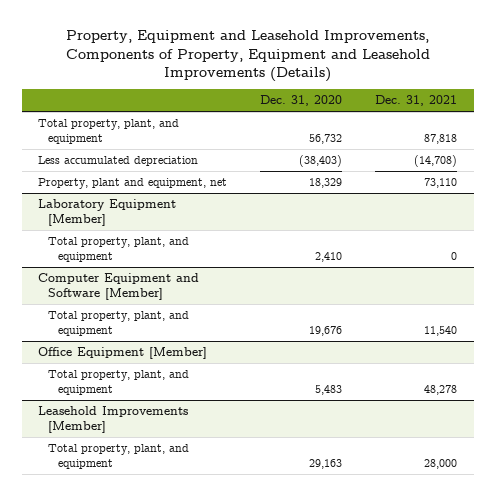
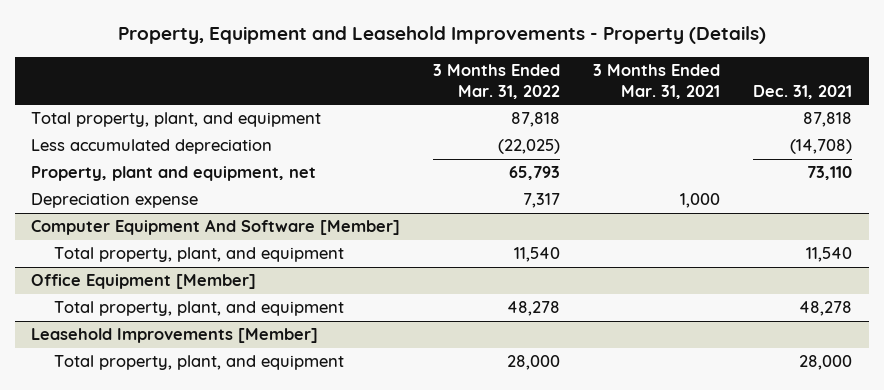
- Property, Equipment and Leasehold Improvements, Components of Property, Equipment and Leasehold Improvements (Details)
+ Property, Equipment and Leasehold Improvements - Property (Details)
- | Dec. 31, 2020 | Dec. 31, 2021
+ | 3 Months Ended Mar. 31, 2022 | 3 Months Ended Mar. 31, 2021 | Dec. 31, 2021
- Laboratory Equipment [Member]
- Total property, plant, and equipment | 2,410 | 0
- Computer Equipment and Software [Member]
+ Depreciation expense | 7,317 | 1,000 |
+ Computer Equipment And Software [Member]

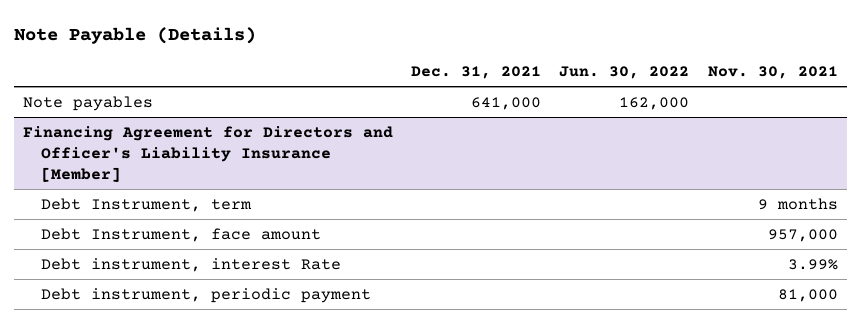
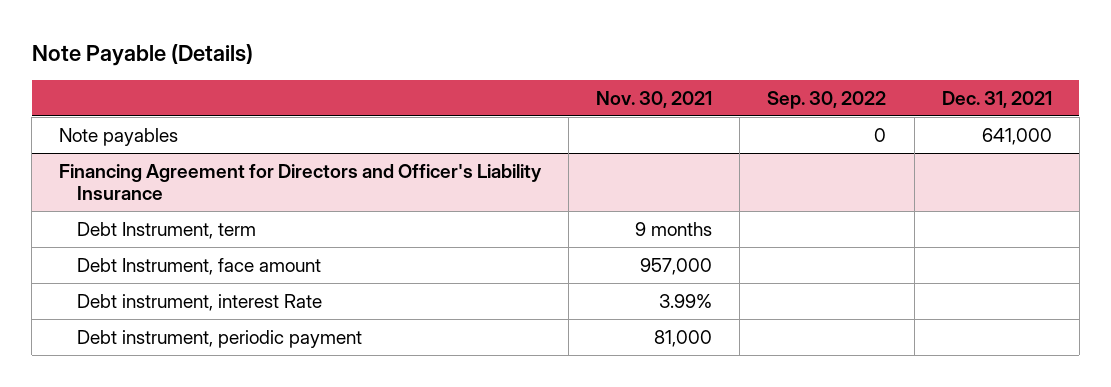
- | Dec. 31, 2021 | Jun. 30, 2022 | Nov. 30, 2021
+ | Nov. 30, 2021 | Sep. 30, 2022 | Dec. 31, 2021
- Financing Agreement for Directors and Officer's Liability Insurance [Member]
+ Financing Agreement for Directors and Officer's Liability Insurance

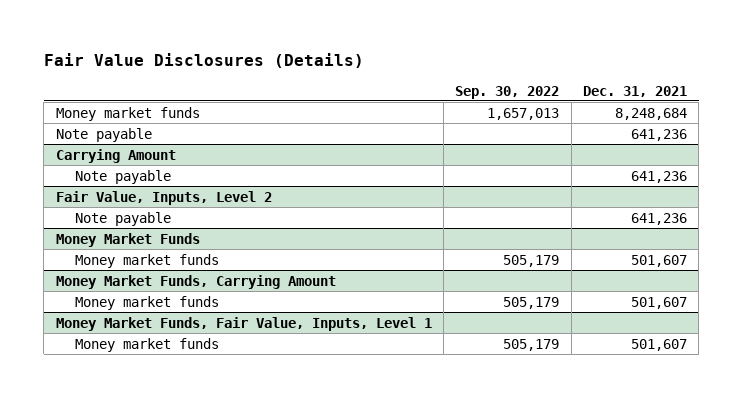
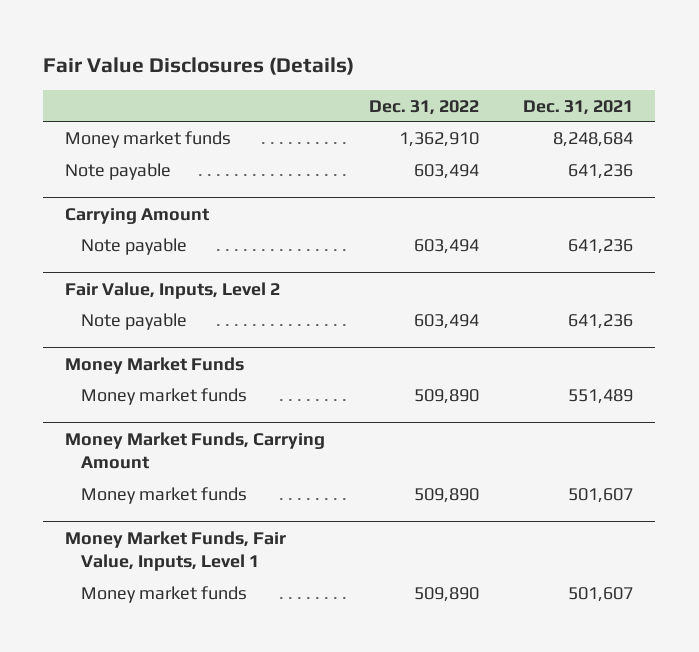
- | Sep. 30, 2022 | Dec. 31, 2021
+ | Dec. 31, 2022 | Dec. 31, 2021
@ Money Market Funds
- Money market funds | 505,179 | 501,607
+ Money market funds | 509,890 | 551,489

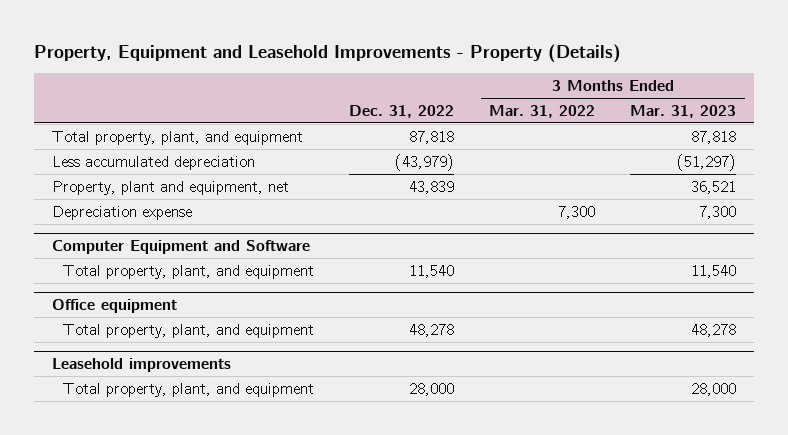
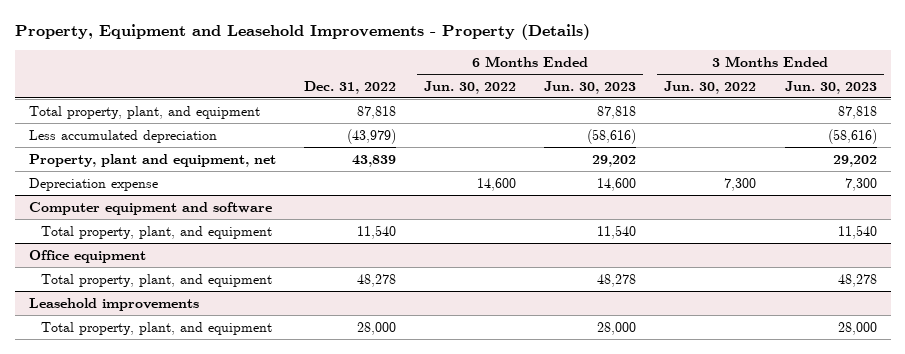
- | Dec. 31, 2022 | 3 Months Ended Mar. 31, 2022 | 3 Months Ended Mar. 31, 2023
+ | Dec. 31, 2022 | 6 Months Ended Jun. 30, 2022 | 6 Months Ended Jun. 30, 2023 | 3 Months Ended Jun. 30, 2022 | 3 Months Ended Jun. 30, 2023
- Computer Equipment and Software
+ Computer equipment and software

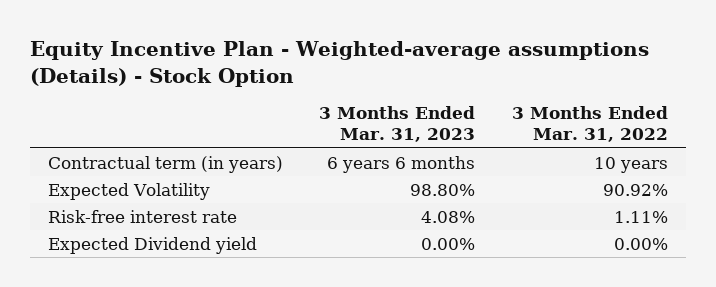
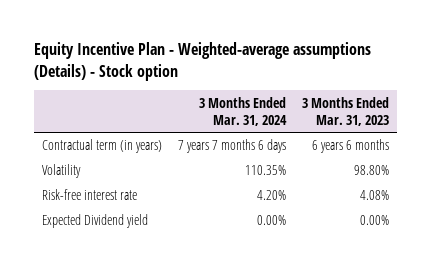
- Equity Incentive Plan - Weighted-average assumptions (Details) - Stock Option
+ Equity Incentive Plan - Weighted-average assumptions (Details) - Stock option
- | 3 Months Ended Mar. 31, 2023 | 3 Months Ended Mar. 31, 2022
+ | 3 Months Ended Mar. 31, 2024 | 3 Months Ended Mar. 31, 2023
- Expected Volatility | 98.80% | 90.92%
+ Volatility | 110.35% | 98.80%

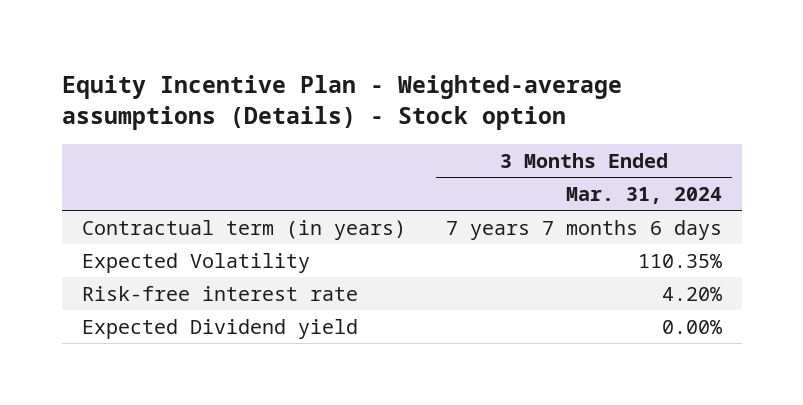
- | 3 Months Ended Mar. 31, 2024 | 3 Months Ended Mar. 31, 2023
+ | 3 Months Ended Mar. 31, 2024
- Volatility | 110.35% | 98.80%
+ Expected Volatility | 110.35%

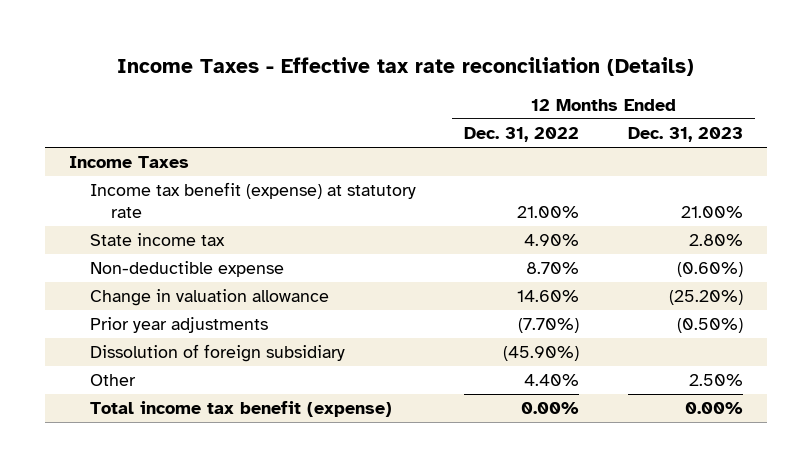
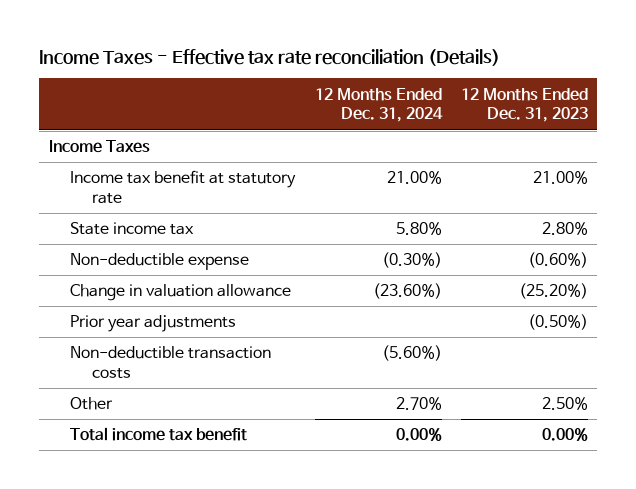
- | 12 Months Ended Dec. 31, 2022 | 12 Months Ended Dec. 31, 2023
+ | 12 Months Ended Dec. 31, 2024 | 12 Months Ended Dec. 31, 2023
- Income tax benefit (expense) at statutory rate | 21.00% | 21.00%
+ Income tax benefit at statutory rate | 21.00% | 21.00%
- Dissolution of foreign subsidiary | (45.90%) |
+ Non-deductible transaction costs | (5.60%) |
- Total income tax benefit (expense) | 0.00% | 0.00%
+ Total income tax benefit | 0.00% | 0.00%

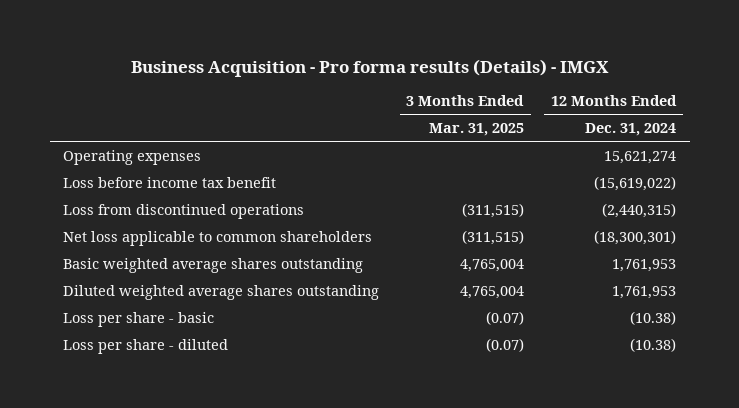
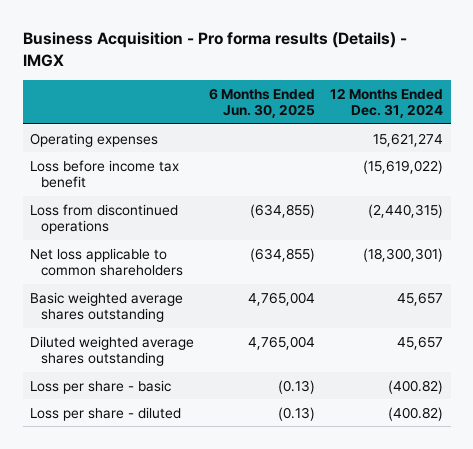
- | 3 Months Ended Mar. 31, 2025 | 12 Months Ended Dec. 31, 2024
+ | 6 Months Ended Jun. 30, 2025 | 12 Months Ended Dec. 31, 2024
- Basic weighted average shares outstanding | 4,765,004 | 1,761,953
- Diluted weighted average shares outstanding | 4,765,004 | 1,761,953
- Loss per share - basic | (0.07) | (10.38)
- Loss per share - diluted | (0.07) | (10.38)
+ Basic weighted average shares outstanding | 4,765,004 | 45,657
+ Diluted weighted average shares outstanding | 4,765,004 | 45,657
+ Loss per share - basic | (0.13) | (400.82)
+ Loss per share - diluted | (0.13) | (400.82)

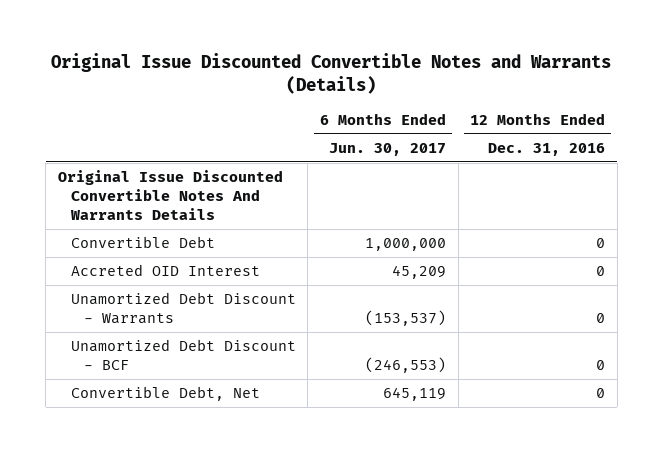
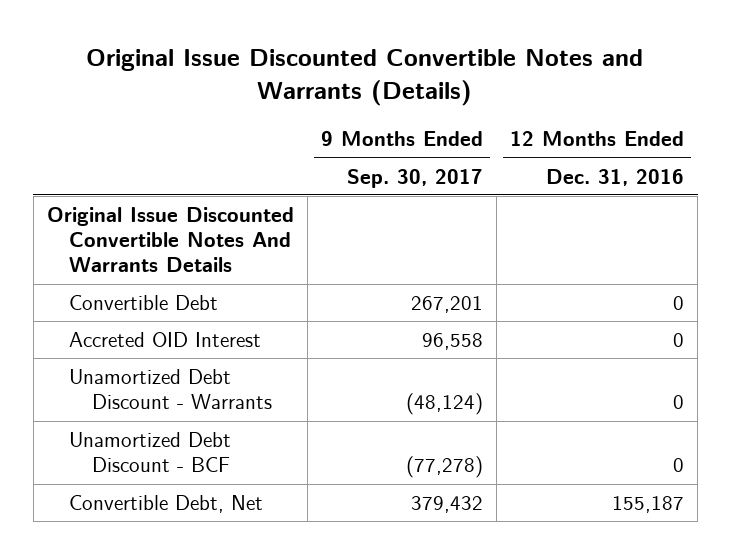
- | 6 Months Ended Jun. 30, 2017 | 12 Months Ended Dec. 31, 2016
+ | 9 Months Ended Sep. 30, 2017 | 12 Months Ended Dec. 31, 2016
- Convertible Debt, Net | 645,119 | 0
+ Convertible Debt, Net | 379,432 | 155,187

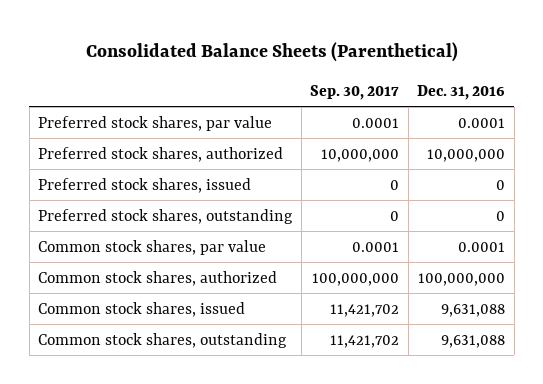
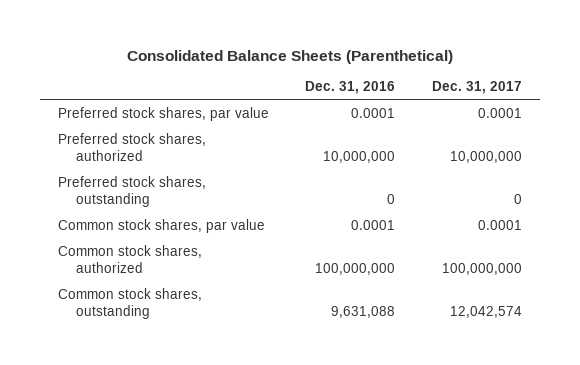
- | Sep. 30, 2017 | Dec. 31, 2016
+ | Dec. 31, 2016 | Dec. 31, 2017
- Preferred stock shares, issued | 0 | 0
- Common stock shares, issued | 11,421,702 | 9,631,088

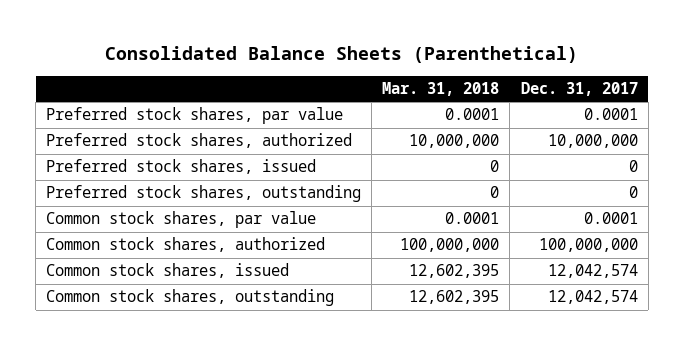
- | Dec. 31, 2016 | Dec. 31, 2017
+ | Mar. 31, 2018 | Dec. 31, 2017
+ Preferred stock shares, issued | 0 | 0
+ Common stock shares, issued | 12,602,395 | 12,042,574

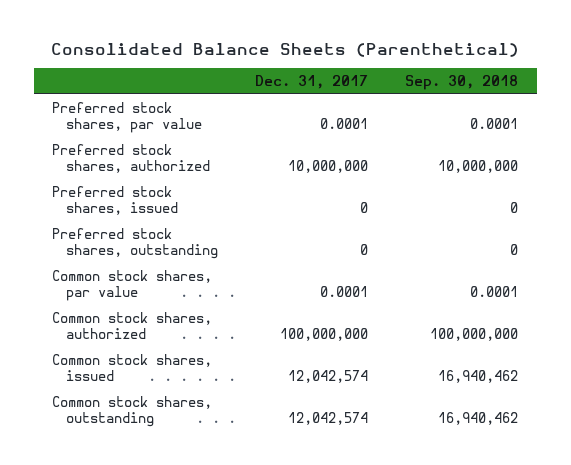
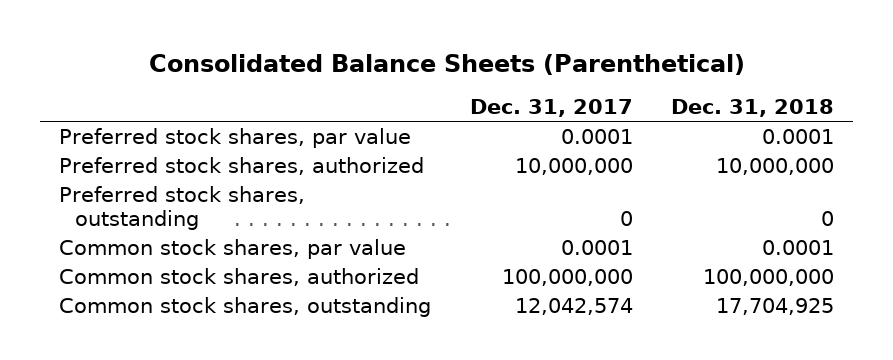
- | Dec. 31, 2017 | Sep. 30, 2018
+ | Dec. 31, 2017 | Dec. 31, 2018
- Preferred stock shares, issued | 0 | 0
- Common stock shares, issued | 12,042,574 | 16,940,462

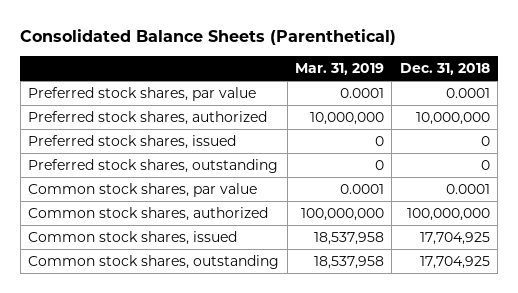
- | Dec. 31, 2017 | Dec. 31, 2018
+ | Mar. 31, 2019 | Dec. 31, 2018
+ Preferred stock shares, issued | 0 | 0
+ Common stock shares, issued | 18,537,958 | 17,704,925

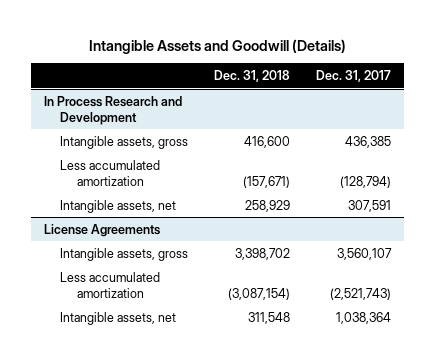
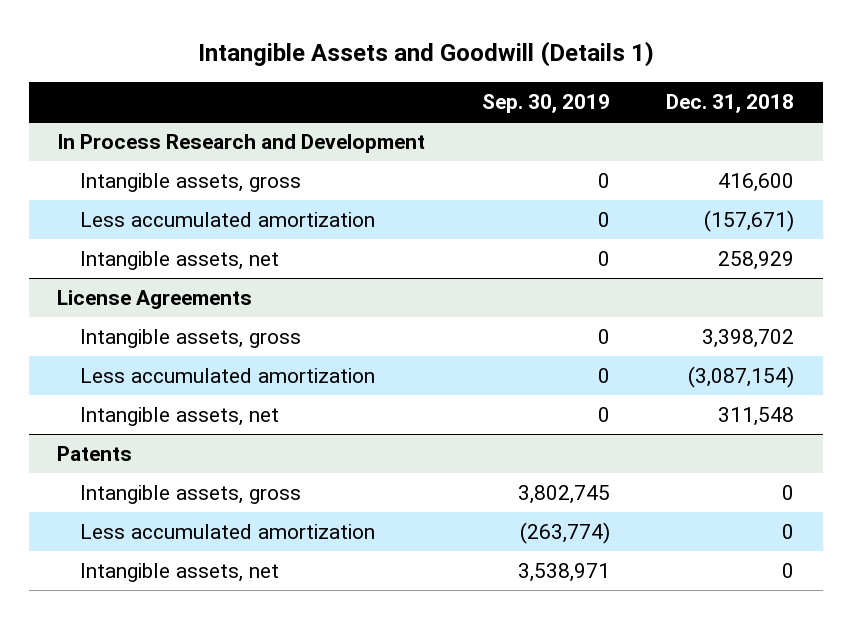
- Intangible Assets and Goodwill (Details)
+ Intangible Assets and Goodwill (Details 1)
- | Dec. 31, 2018 | Dec. 31, 2017
+ | Sep. 30, 2019 | Dec. 31, 2018
+ Patents
+ Intangible assets, gross | 3,802,745 | 0
+ Less accumulated amortization | (263,774) | 0
+ Intangible assets, net | 3,538,971 | 0

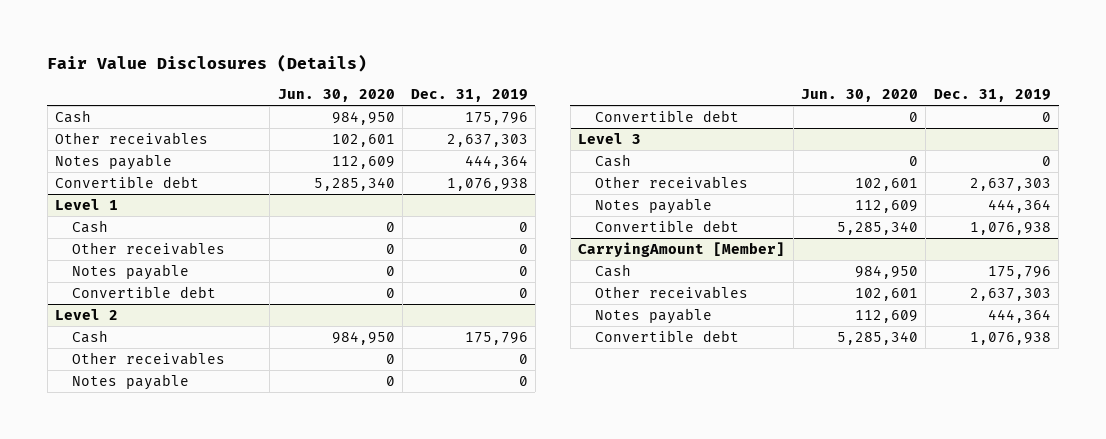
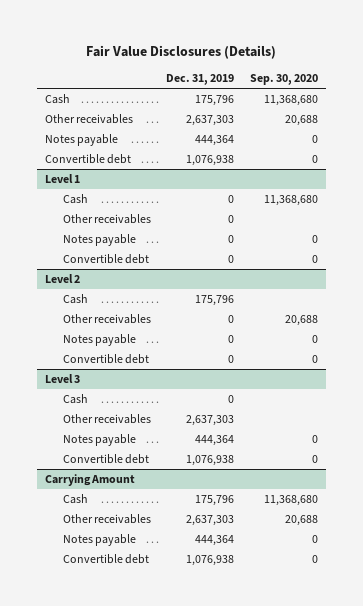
- | Jun. 30, 2020 | Dec. 31, 2019
+ | Dec. 31, 2019 | Sep. 30, 2020
- CarryingAmount [Member]
+ Carrying Amount

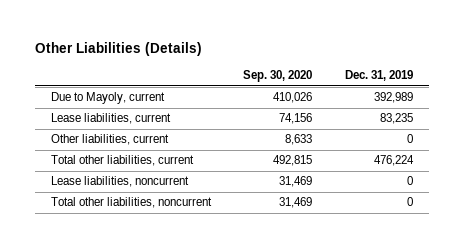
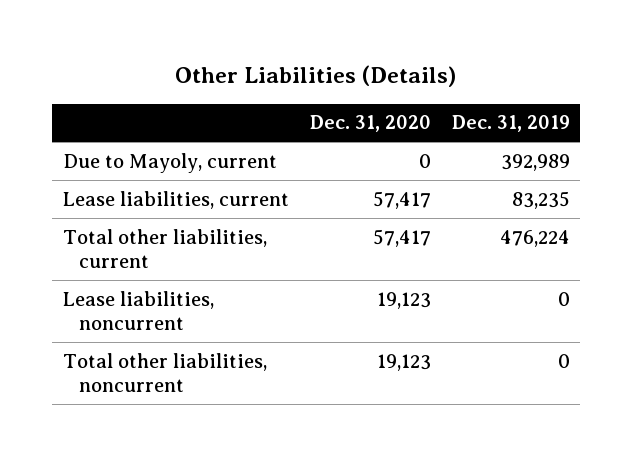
- | Sep. 30, 2020 | Dec. 31, 2019
+ | Dec. 31, 2020 | Dec. 31, 2019
- Other liabilities, current | 8,633 | 0

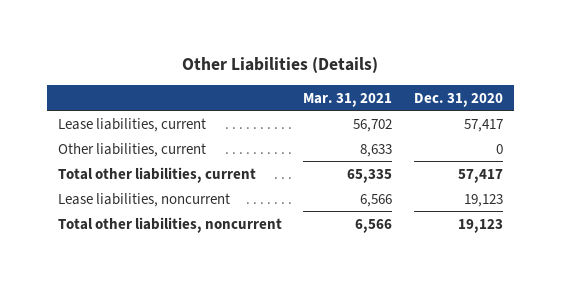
- | Dec. 31, 2020 | Dec. 31, 2019
+ | Mar. 31, 2021 | Dec. 31, 2020
- Due to Mayoly, current | 0 | 392,989
+ Other liabilities, current | 8,633 | 0

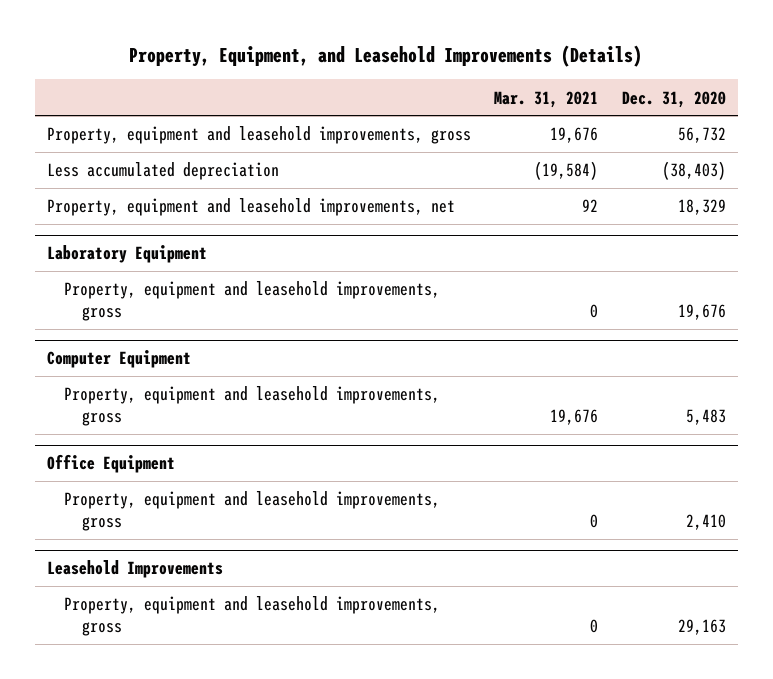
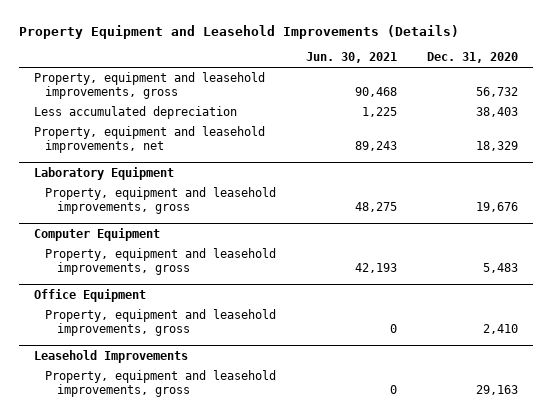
- Property, Equipment, and Leasehold Improvements (Details)
+ Property Equipment and Leasehold Improvements (Details)
- | Mar. 31, 2021 | Dec. 31, 2020
+ | Jun. 30, 2021 | Dec. 31, 2020
- Less accumulated depreciation | (19,584) | (38,403)
+ Less accumulated depreciation | 1,225 | 38,403

